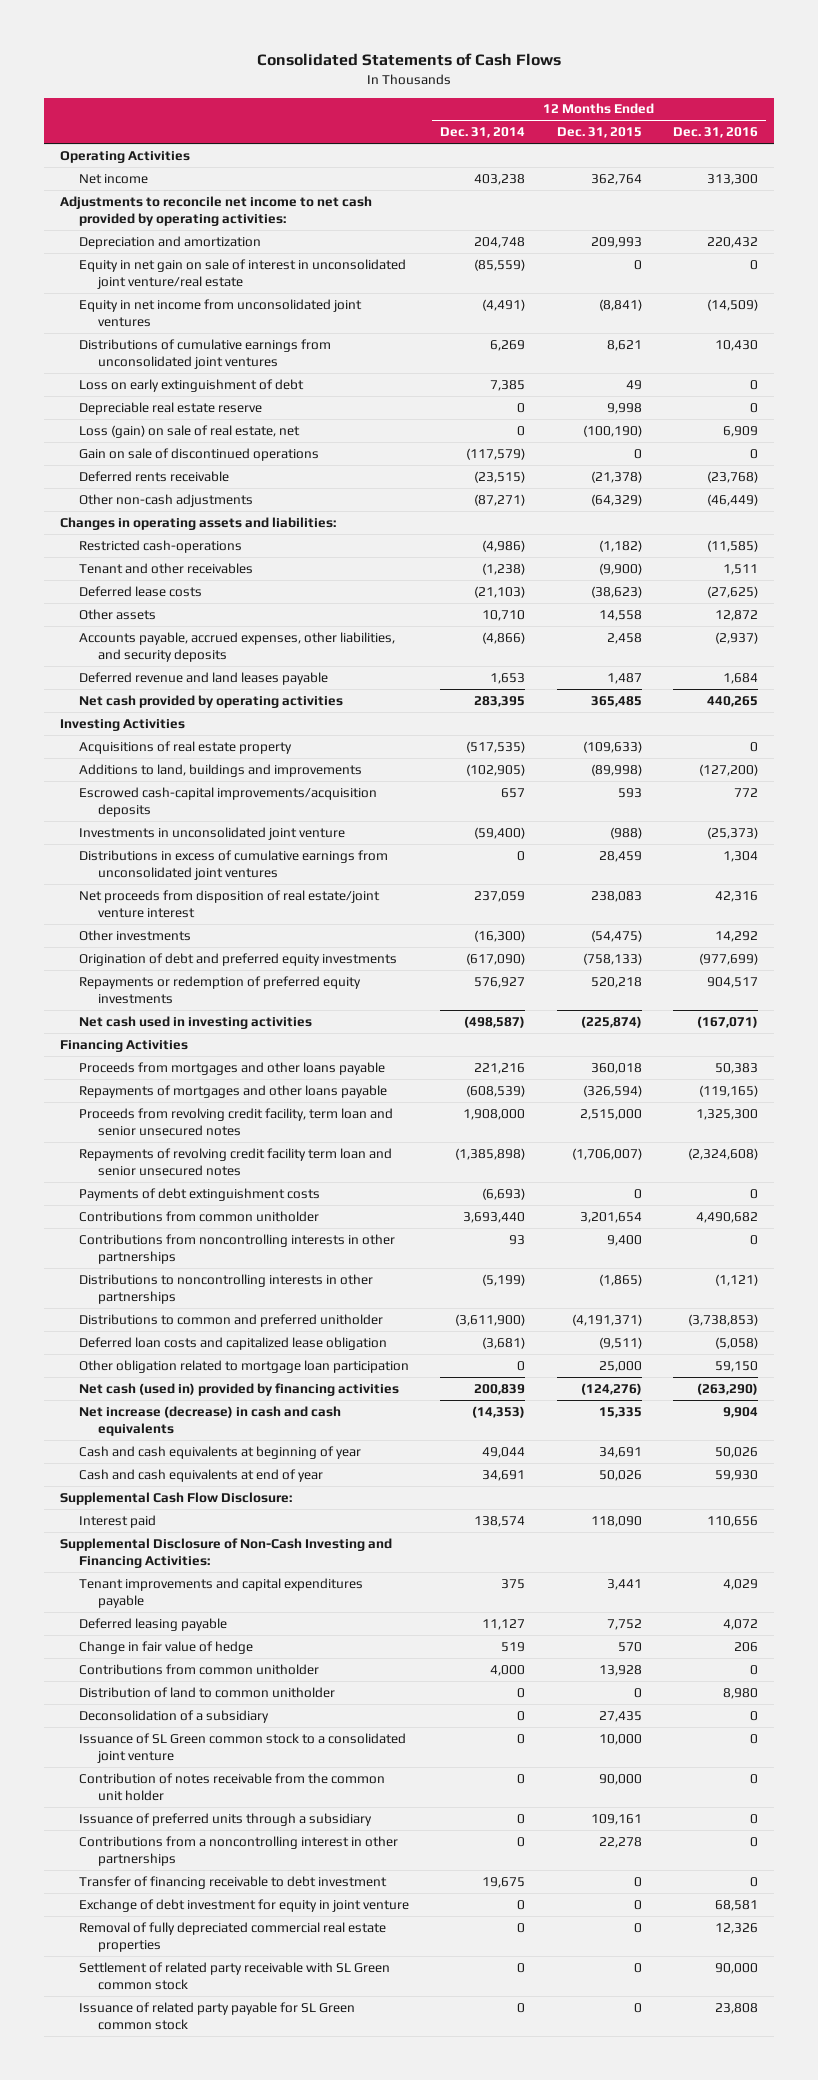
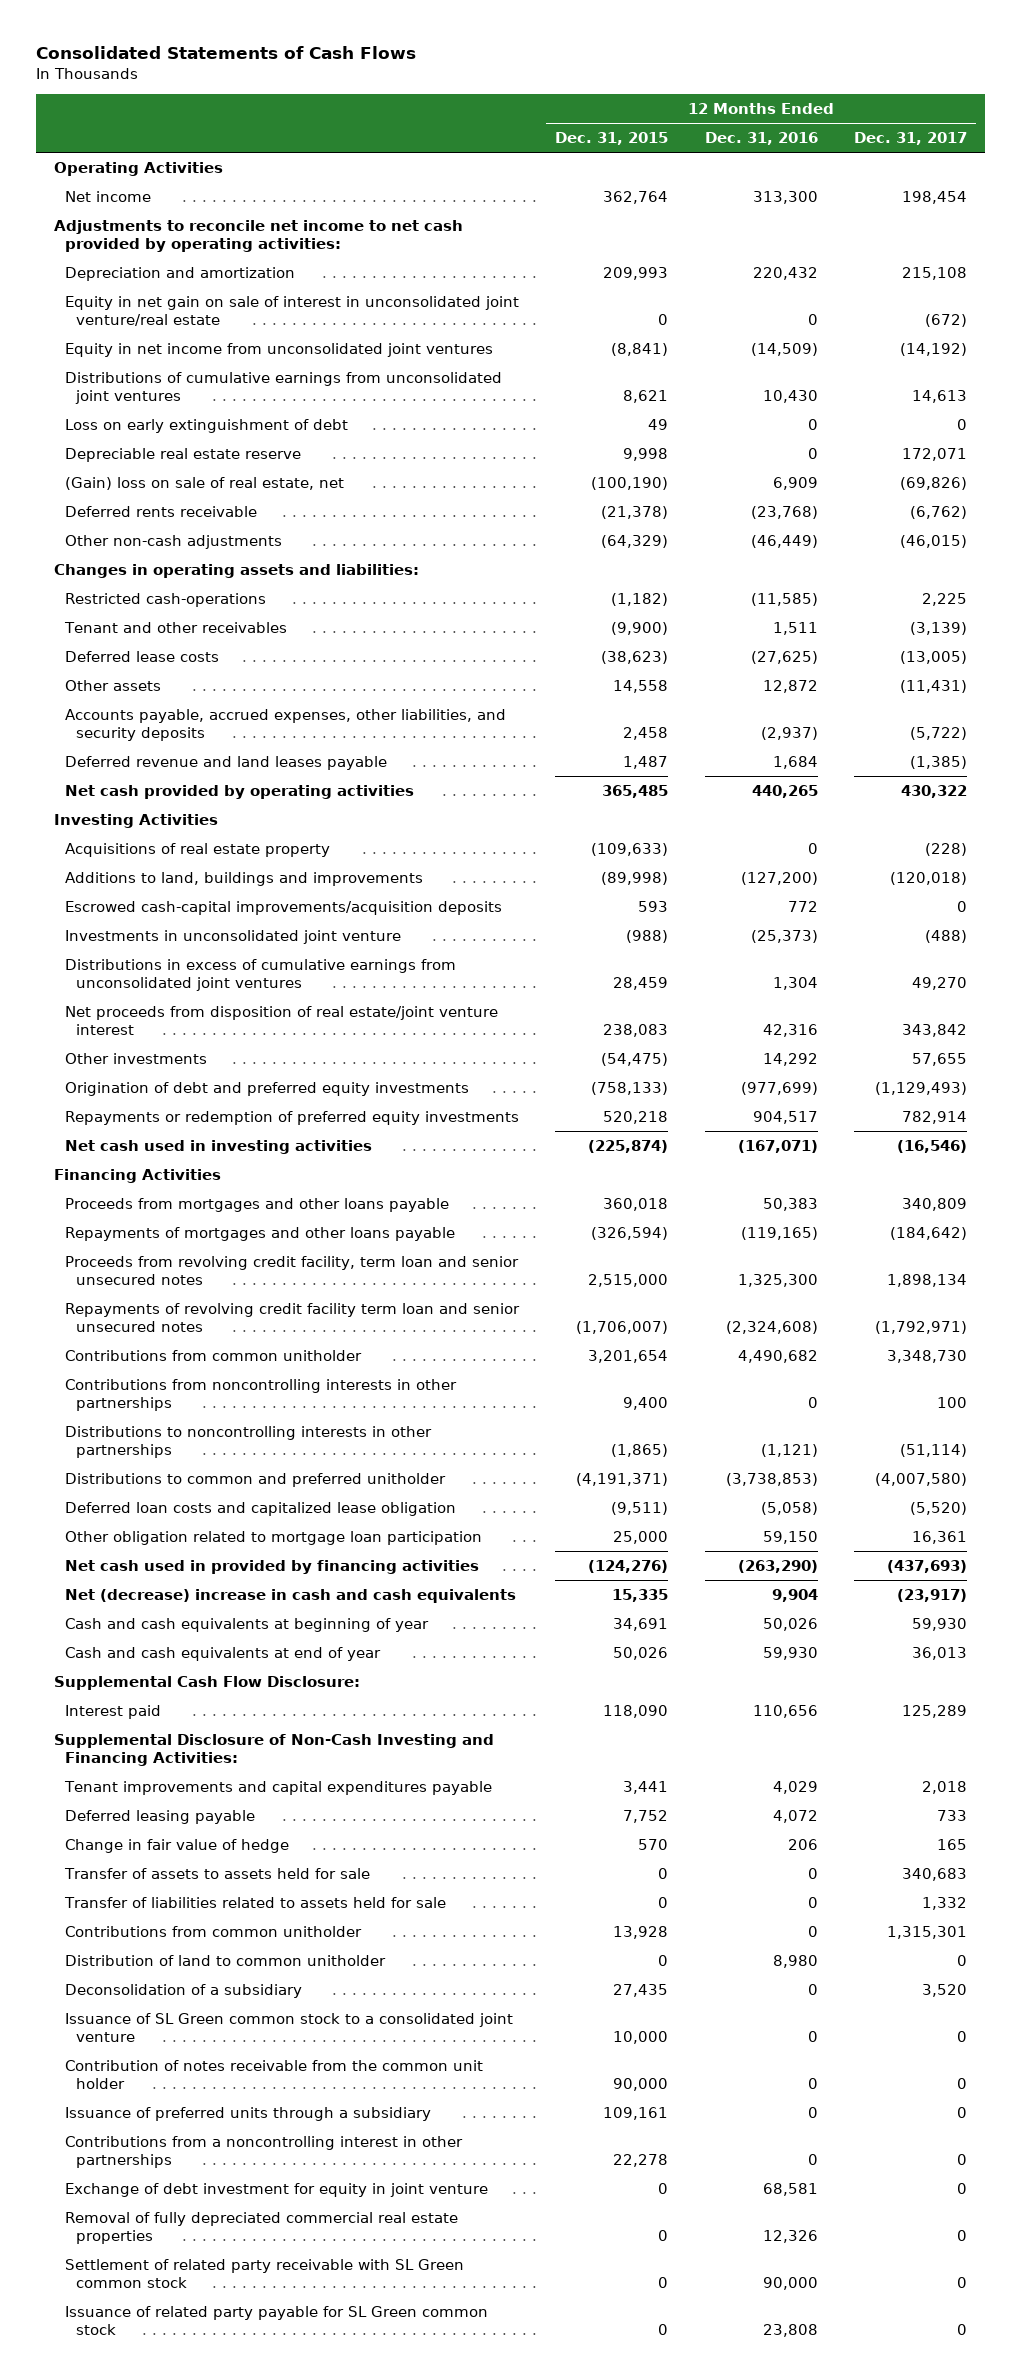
- | 12 Months Ended Dec. 31, 2014 | 12 Months Ended Dec. 31, 2015 | 12 Months Ended Dec. 31, 2016
+ | 12 Months Ended Dec. 31, 2015 | 12 Months Ended Dec. 31, 2016 | 12 Months Ended Dec. 31, 2017
- Loss (gain) on sale of real estate, net | 0 | (100,190) | 6,909
- Gain on sale of discontinued operations | (117,579) | 0 | 0
+ (Gain) loss on sale of real estate, net | (100,190) | 6,909 | (69,826)
- Payments of debt extinguishment costs | (6,693) | 0 | 0
- Net cash (used in) provided by financing activities | 200,839 | (124,276) | (263,290)
- Net increase (decrease) in cash and cash equivalents | (14,353) | 15,335 | 9,904
+ Net cash used in provided by financing activities | (124,276) | (263,290) | (437,693)
+ Net (decrease) increase in cash and cash equivalents | 15,335 | 9,904 | (23,917)
+ Transfer of assets to assets held for sale | 0 | 0 | 340,683
+ Transfer of liabilities related to assets held for sale | 0 | 0 | 1,332
- Transfer of financing receivable to debt investment | 19,675 | 0 | 0

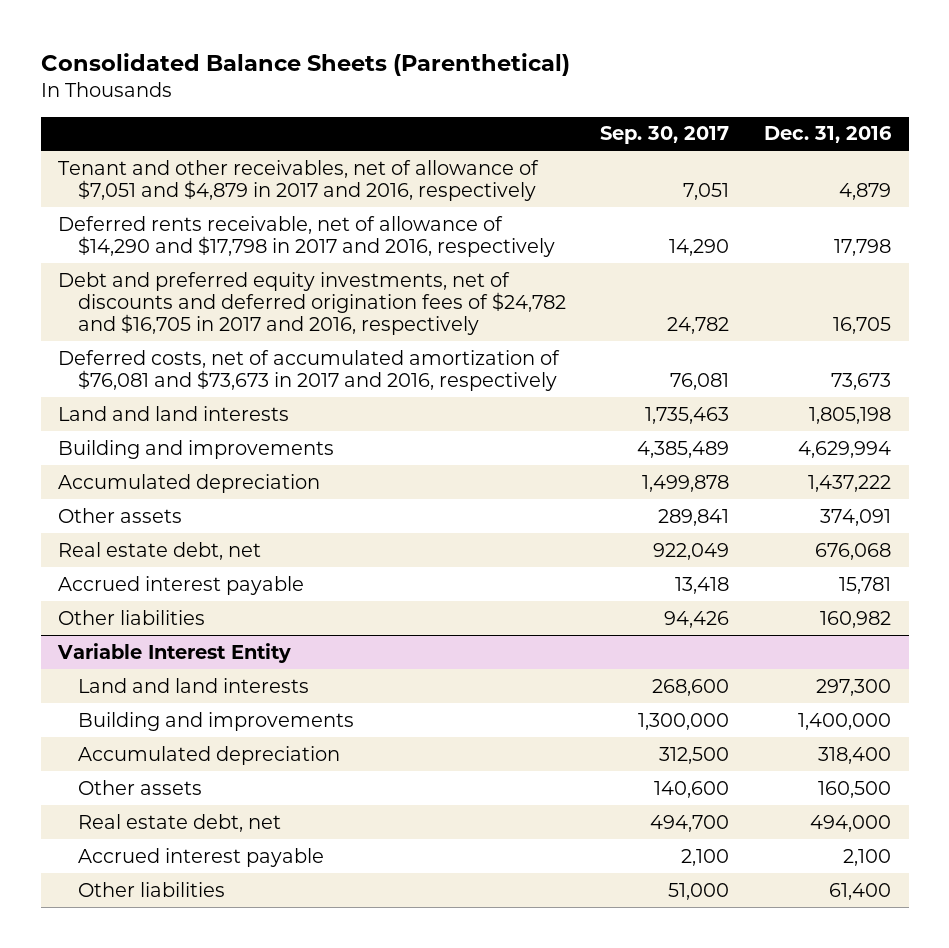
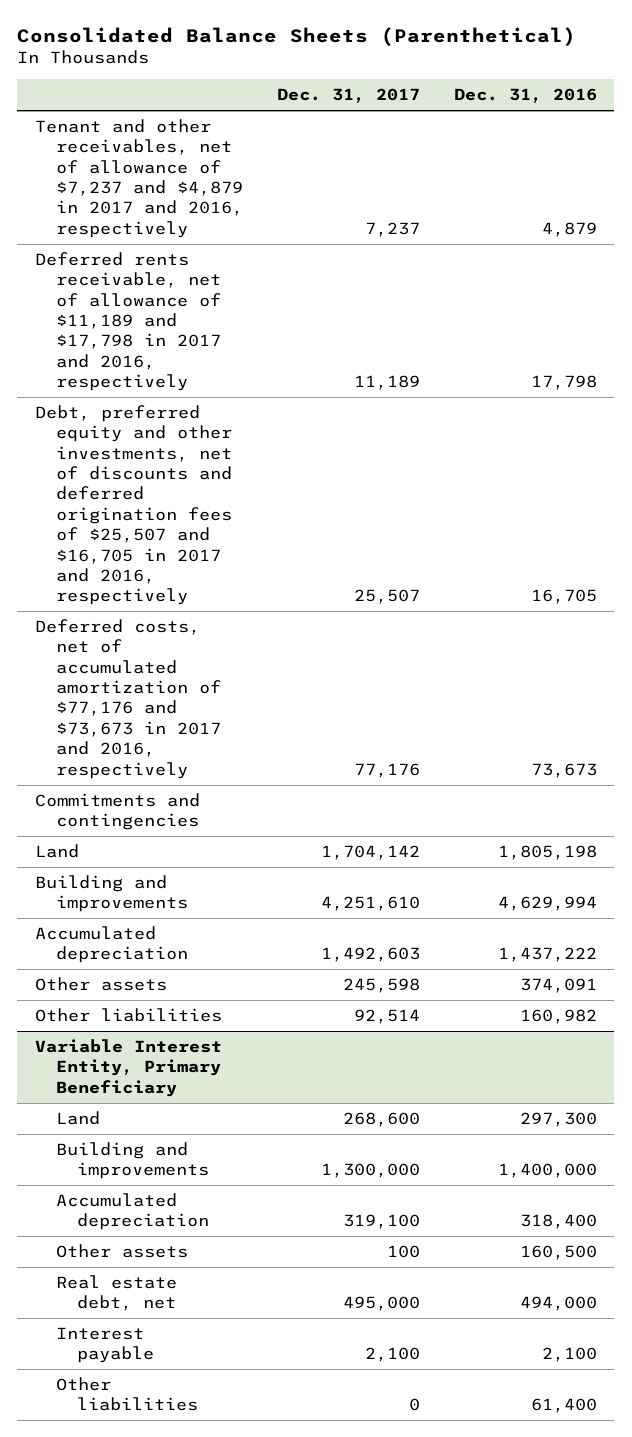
- | Sep. 30, 2017 | Dec. 31, 2016
+ | Dec. 31, 2017 | Dec. 31, 2016
- Tenant and other receivables, net of allowance of $7,051 and $4,879 in 2017 and 2016, respectively | 7,051 | 4,879
- Deferred rents receivable, net of allowance of $14,290 and $17,798 in 2017 and 2016, respectively | 14,290 | 17,798
- Debt and preferred equity investments, net of discounts and deferred origination fees of $24,782 and $16,705 in 2017 and 2016, respectively | 24,782 | 16,705
- Deferred costs, net of accumulated amortization of $76,081 and $73,673 in 2017 and 2016, respectively | 76,081 | 73,673
- Land and land interests | 1,735,463 | 1,805,198
+ Tenant and other receivables, net of allowance of $7,237 and $4,879 in 2017 and 2016, respectively | 7,237 | 4,879
+ Deferred rents receivable, net of allowance of $11,189 and $17,798 in 2017 and 2016, respectively | 11,189 | 17,798
+ Debt, preferred equity and other investments, net of discounts and deferred origination fees of $25,507 and $16,705 in 2017 and 2016, respectively | 25,507 | 16,705
+ Deferred costs, net of accumulated amortization of $77,176 and $73,673 in 2017 and 2016, respectively | 77,176 | 73,673
+ Commitments and contingencies
+ Land | 1,704,142 | 1,805,198
- Real estate debt, net | 922,049 | 676,068
- Accrued interest payable | 13,418 | 15,781
- Variable Interest Entity
- Land and land interests | 268,600 | 297,300
+ Variable Interest Entity, Primary Beneficiary
+ Land | 268,600 | 297,300
- Accrued interest payable | 2,100 | 2,100
+ Interest payable | 2,100 | 2,100

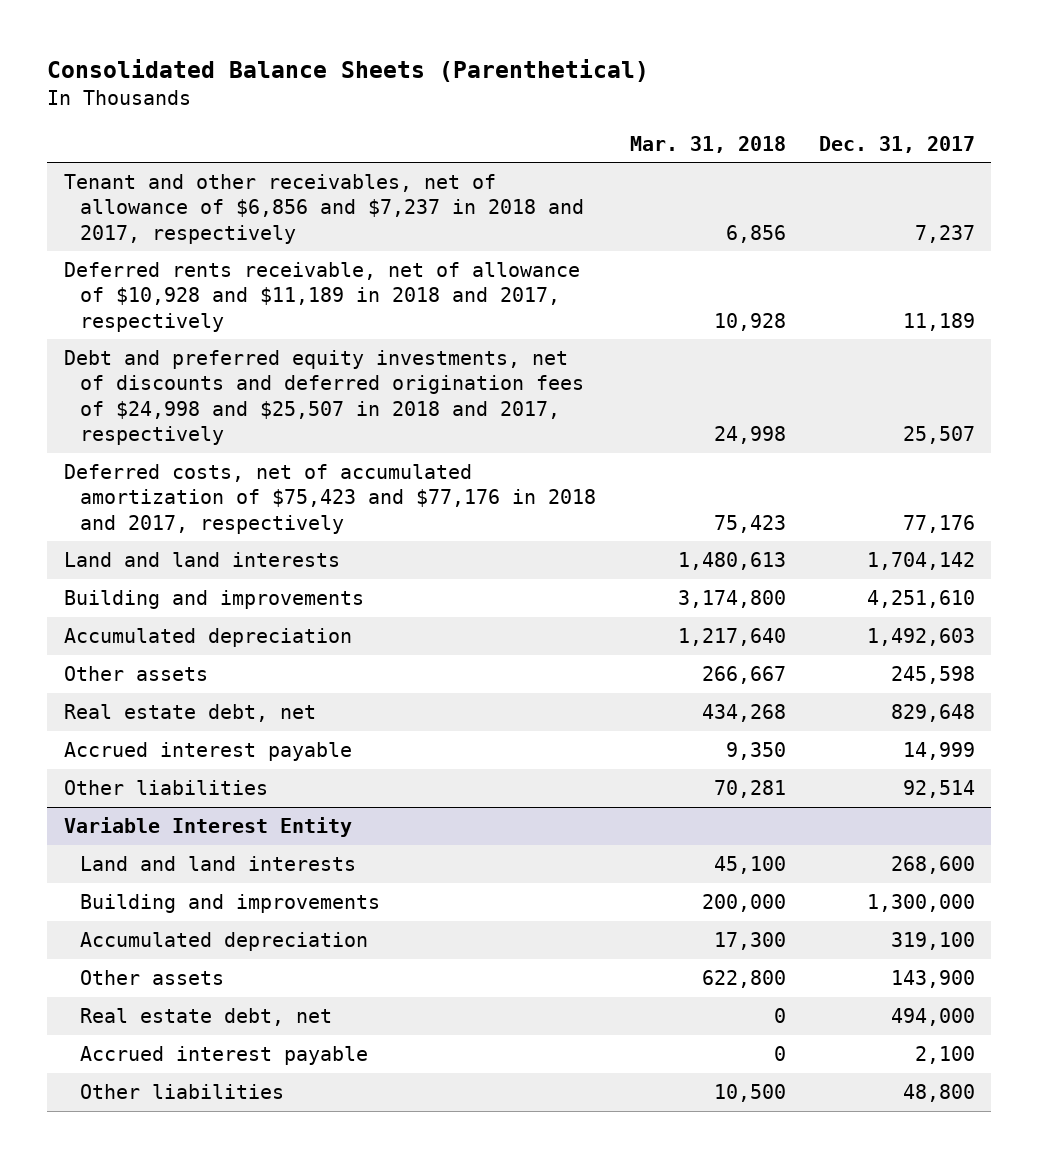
- | Dec. 31, 2017 | Dec. 31, 2016
+ | Mar. 31, 2018 | Dec. 31, 2017
- Tenant and other receivables, net of allowance of $7,237 and $4,879 in 2017 and 2016, respectively | 7,237 | 4,879
- Deferred rents receivable, net of allowance of $11,189 and $17,798 in 2017 and 2016, respectively | 11,189 | 17,798
- Debt, preferred equity and other investments, net of discounts and deferred origination fees of $25,507 and $16,705 in 2017 and 2016, respectively | 25,507 | 16,705
- Deferred costs, net of accumulated amortization of $77,176 and $73,673 in 2017 and 2016, respectively | 77,176 | 73,673
- Commitments and contingencies
- Land | 1,704,142 | 1,805,198
+ Tenant and other receivables, net of allowance of $6,856 and $7,237 in 2018 and 2017, respectively | 6,856 | 7,237
+ Deferred rents receivable, net of allowance of $10,928 and $11,189 in 2018 and 2017, respectively | 10,928 | 11,189
+ Debt and preferred equity investments, net of discounts and deferred origination fees of $24,998 and $25,507 in 2018 and 2017, respectively | 24,998 | 25,507
+ Deferred costs, net of accumulated amortization of $75,423 and $77,176 in 2018 and 2017, respectively | 75,423 | 77,176
+ Land and land interests | 1,480,613 | 1,704,142
+ Real estate debt, net | 434,268 | 829,648
+ Accrued interest payable | 9,350 | 14,999
- Variable Interest Entity, Primary Beneficiary
- Land | 268,600 | 297,300
+ Variable Interest Entity
+ Land and land interests | 45,100 | 268,600
- Other assets | 100 | 160,500
- Real estate debt, net | 495,000 | 494,000
- Interest payable | 2,100 | 2,100
- Other liabilities | 0 | 61,400
+ Other assets | 622,800 | 143,900
+ Real estate debt, net | 0 | 494,000
+ Accrued interest payable | 0 | 2,100
+ Other liabilities | 10,500 | 48,800

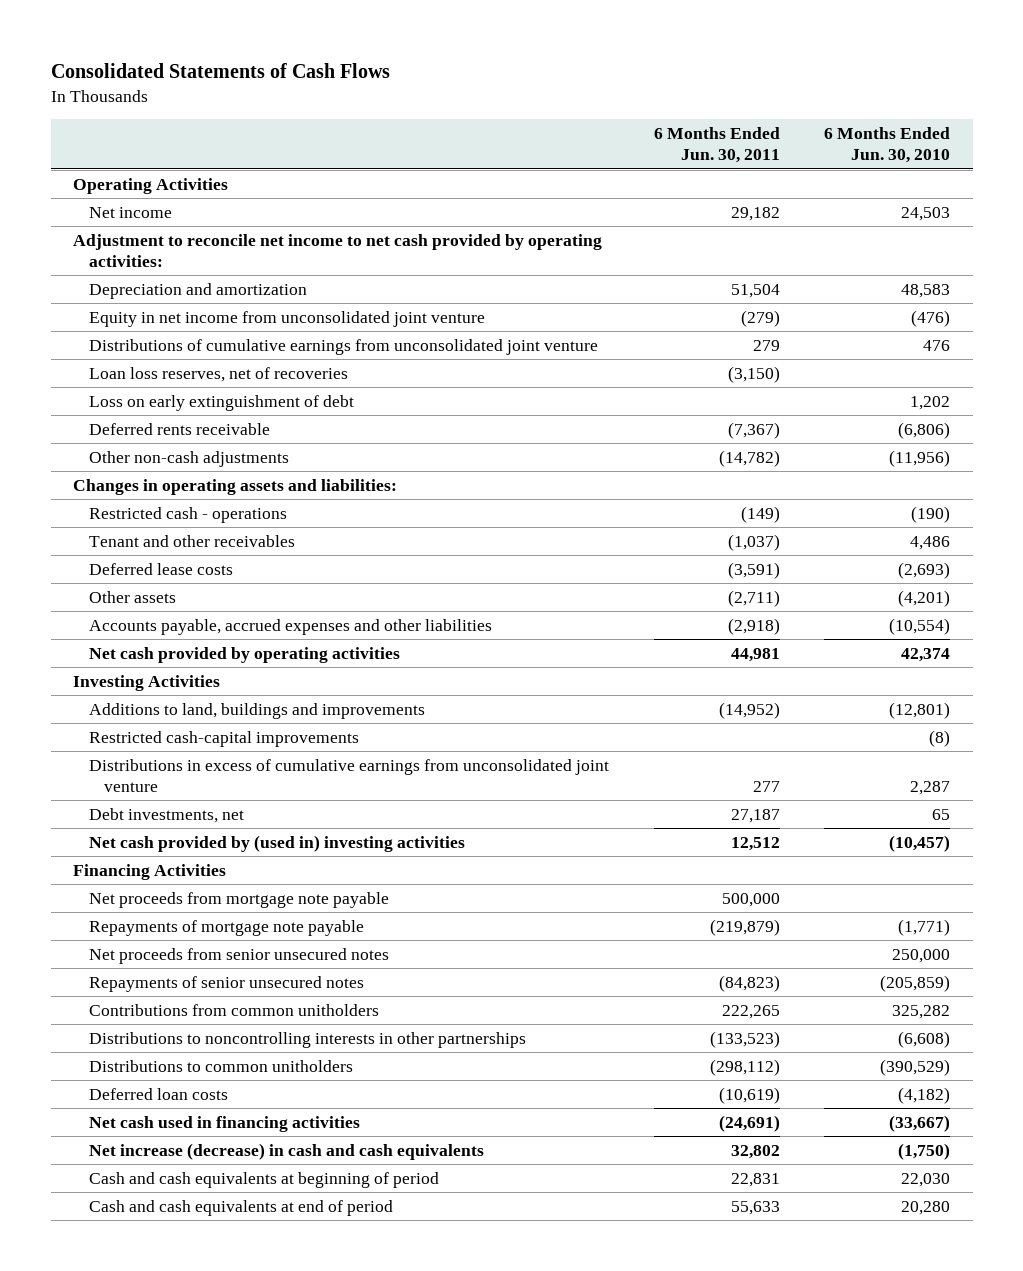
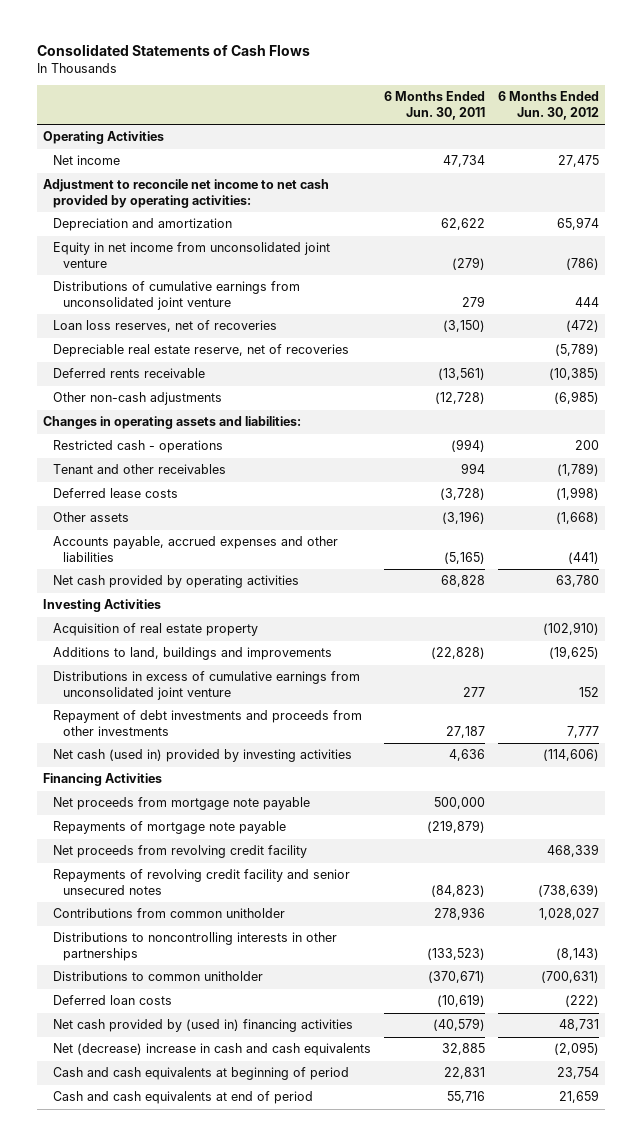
- | 6 Months Ended Jun. 30, 2011 | 6 Months Ended Jun. 30, 2010
+ | 6 Months Ended Jun. 30, 2011 | 6 Months Ended Jun. 30, 2012
- Net income | 29,182 | 24,503
+ Net income | 47,734 | 27,475
- Depreciation and amortization | 51,504 | 48,583
+ Depreciation and amortization | 62,622 | 65,974
- Loss on early extinguishment of debt | | 1,202
- Deferred rents receivable | (7,367) | (6,806)
- Other non-cash adjustments | (14,782) | (11,956)
+ Depreciable real estate reserve, net of recoveries | | (5,789)
+ Deferred rents receivable | (13,561) | (10,385)
+ Other non-cash adjustments | (12,728) | (6,985)
- Restricted cash - operations | (149) | (190)
- Tenant and other receivables | (1,037) | 4,486
- Deferred lease costs | (3,591) | (2,693)
- Other assets | (2,711) | (4,201)
- Accounts payable, accrued expenses and other liabilities | (2,918) | (10,554)
- Net cash provided by operating activities | 44,981 | 42,374
+ Restricted cash - operations | (994) | 200
+ Tenant and other receivables | 994 | (1,789)
+ Deferred lease costs | (3,728) | (1,998)
+ Other assets | (3,196) | (1,668)
+ Accounts payable, accrued expenses and other liabilities | (5,165) | (441)
+ Net cash provided by operating activities | 68,828 | 63,780
- Additions to land, buildings and improvements | (14,952) | (12,801)
- Restricted cash-capital improvements | | (8)
+ Acquisition of real estate property | | (102,910)
+ Additions to land, buildings and improvements | (22,828) | (19,625)
- Debt investments, net | 27,187 | 65
- Net cash provided by (used in) investing activities | 12,512 | (10,457)
+ Repayment of debt investments and proceeds from other investments | 27,187 | 7,777
+ Net cash (used in) provided by investing activities | 4,636 | (114,606)
- Net proceeds from senior unsecured notes | | 250,000
- Repayments of senior unsecured notes | (84,823) | (205,859)
- Contributions from common unitholders | 222,265 | 325,282
+ Net proceeds from revolving credit facility | | 468,339
+ Repayments of revolving credit facility and senior unsecured notes | (84,823) | (738,639)
+ Contributions from common unitholder | 278,936 | 1,028,027
- Distributions to common unitholders | (298,112) | (390,529)
+ Distributions to common unitholder | (370,671) | (700,631)
- Net cash used in financing activities | (24,691) | (33,667)
- Net increase (decrease) in cash and cash equivalents | 32,802 | (1,750)
+ Net cash provided by (used in) financing activities | (40,579) | 48,731
+ Net (decrease) increase in cash and cash equivalents | 32,885 | (2,095)
- Cash and cash equivalents at end of period | 55,633 | 20,280
+ Cash and cash equivalents at end of period | 55,716 | 21,659

